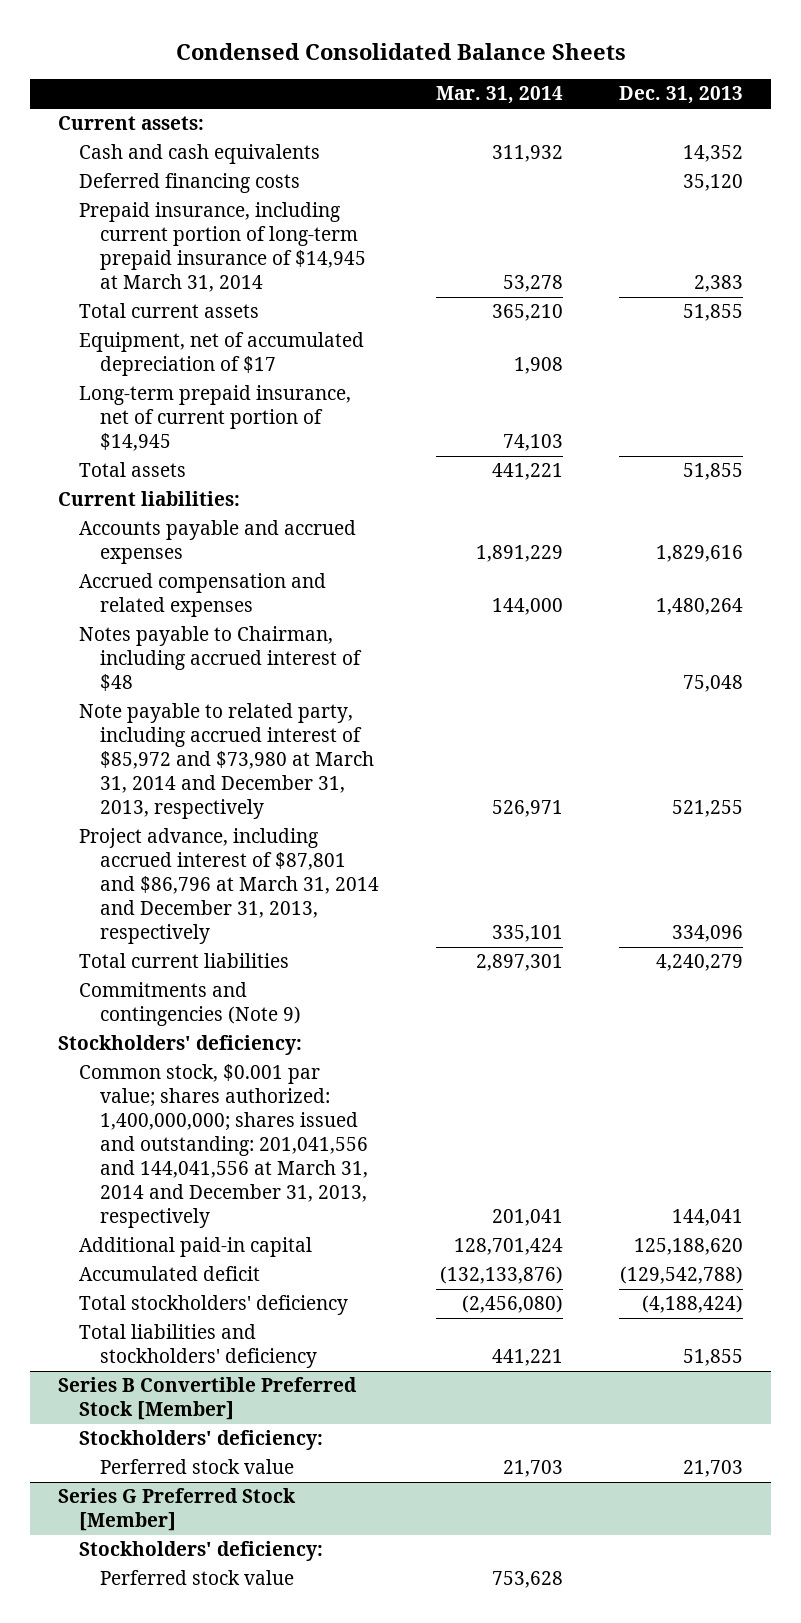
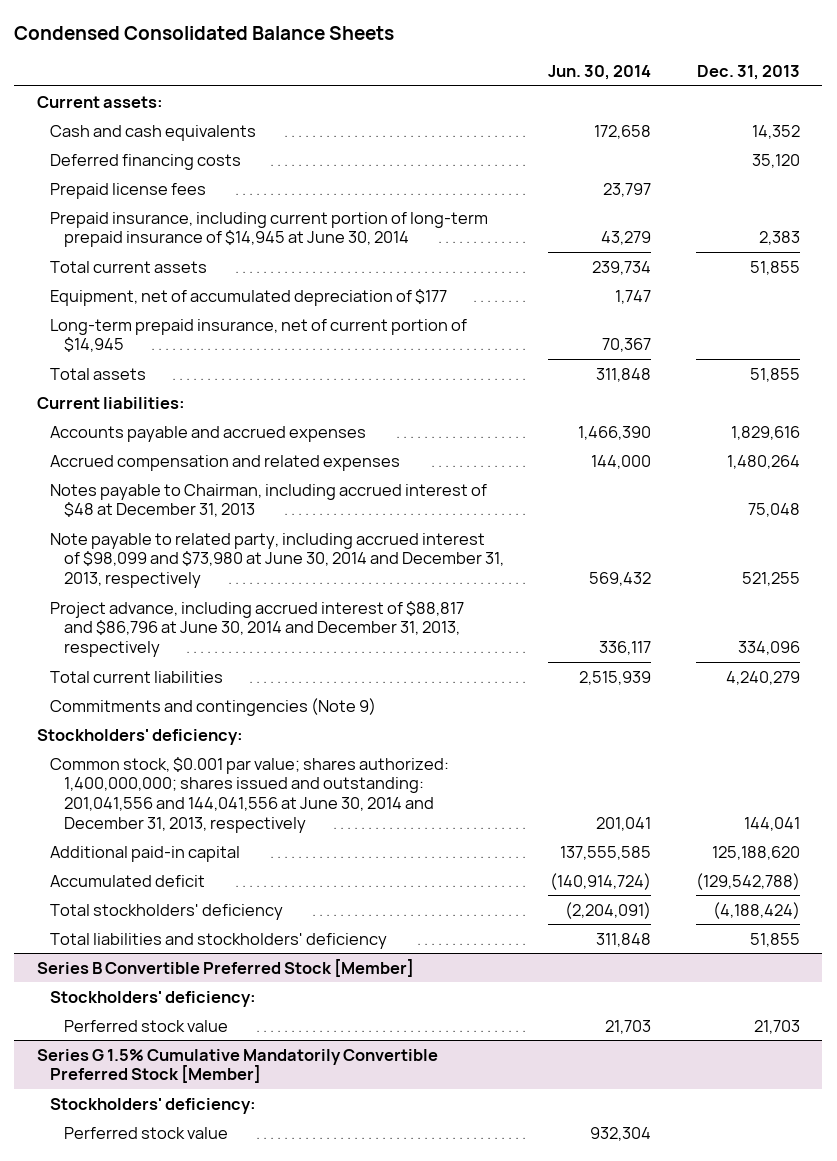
- | Mar. 31, 2014 | Dec. 31, 2013
+ | Jun. 30, 2014 | Dec. 31, 2013
- Prepaid insurance, including current portion of long-term prepaid insurance of $14,945 at March 31, 2014 | 53,278 | 2,383
+ Prepaid license fees | 23,797 |
+ Prepaid insurance, including current portion of long-term prepaid insurance of $14,945 at June 30, 2014 | 43,279 | 2,383
- Equipment, net of accumulated depreciation of $17 | 1,908 |
+ Equipment, net of accumulated depreciation of $177 | 1,747 |
- Notes payable to Chairman, including accrued interest of $48 | | 75,048
- Note payable to related party, including accrued interest of $85,972 and $73,980 at March 31, 2014 and December 31, 2013, respectively | 526,971 | 521,255
- Project advance, including accrued interest of $87,801 and $86,796 at March 31, 2014 and December 31, 2013, respectively | 335,101 | 334,096
+ Notes payable to Chairman, including accrued interest of $48 at December 31, 2013 | | 75,048
+ Note payable to related party, including accrued interest of $98,099 and $73,980 at June 30, 2014 and December 31, 2013, respectively | 569,432 | 521,255
+ Project advance, including accrued interest of $88,817 and $86,796 at June 30, 2014 and December 31, 2013, respectively | 336,117 | 334,096
- Common stock, $0.001 par value; shares authorized: 1,400,000,000; shares issued and outstanding: 201,041,556 and 144,041,556 at March 31, 2014 and December 31, 2013, respectively | 201,041 | 144,041
+ Common stock, $0.001 par value; shares authorized: 1,400,000,000; shares issued and outstanding: 201,041,556 and 144,041,556 at June 30, 2014 and December 31, 2013, respectively | 201,041 | 144,041
- Series G Preferred Stock [Member]
+ Series G 1.5% Cumulative Mandatorily Convertible Preferred Stock [Member]

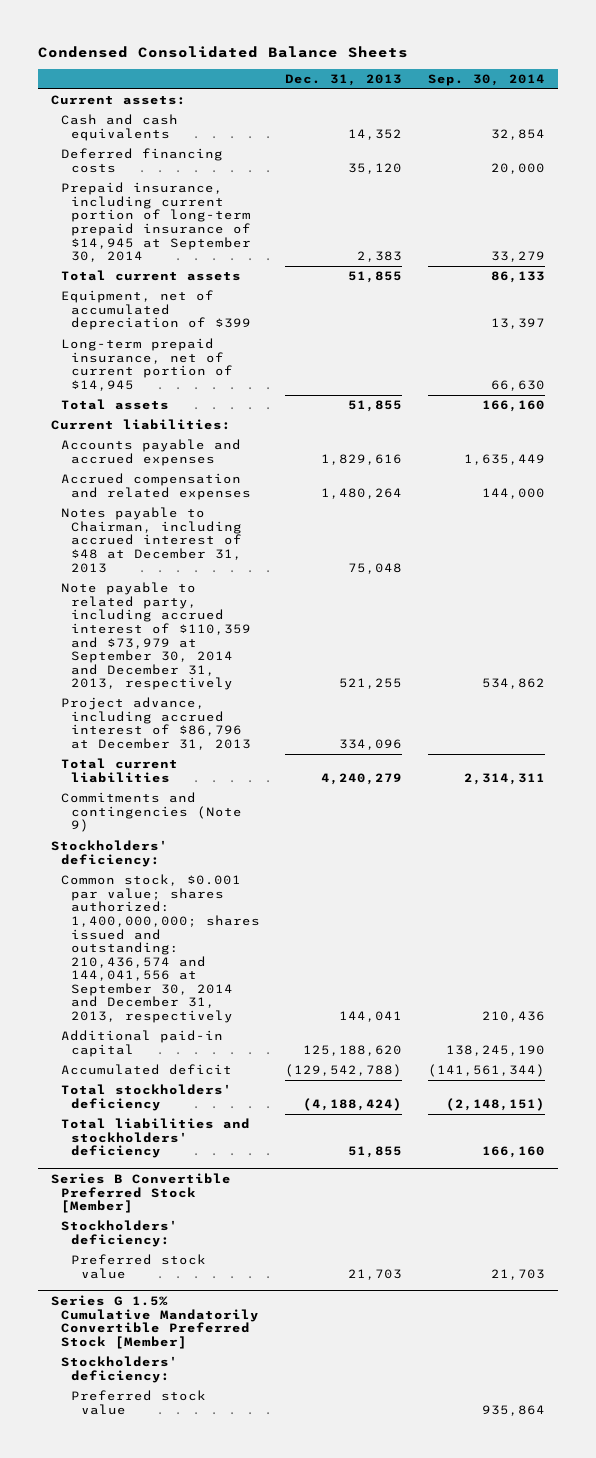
- | Jun. 30, 2014 | Dec. 31, 2013
+ | Dec. 31, 2013 | Sep. 30, 2014
- Prepaid license fees | 23,797 |
- Prepaid insurance, including current portion of long-term prepaid insurance of $14,945 at June 30, 2014 | 43,279 | 2,383
+ Prepaid insurance, including current portion of long-term prepaid insurance of $14,945 at September 30, 2014 | 2,383 | 33,279
- Equipment, net of accumulated depreciation of $177 | 1,747 |
+ Equipment, net of accumulated depreciation of $399 | | 13,397
- Note payable to related party, including accrued interest of $98,099 and $73,980 at June 30, 2014 and December 31, 2013, respectively | 569,432 | 521,255
- Project advance, including accrued interest of $88,817 and $86,796 at June 30, 2014 and December 31, 2013, respectively | 336,117 | 334,096
+ Note payable to related party, including accrued interest of $110,359 and $73,979 at September 30, 2014 and December 31, 2013, respectively | 521,255 | 534,862
+ Project advance, including accrued interest of $86,796 at December 31, 2013 | 334,096 |
- Common stock, $0.001 par value; shares authorized: 1,400,000,000; shares issued and outstanding: 201,041,556 and 144,041,556 at June 30, 2014 and December 31, 2013, respectively | 201,041 | 144,041
+ Common stock, $0.001 par value; shares authorized: 1,400,000,000; shares issued and outstanding: 210,436,574 and 144,041,556 at September 30, 2014 and December 31, 2013, respectively | 144,041 | 210,436
@ Series B Convertible Preferred Stock [Member]
- Perferred stock value | 21,703 | 21,703
+ Preferred stock value | 21,703 | 21,703
@ Series G 1.5% Cumulative Mandatorily Convertible Preferred Stock [Member]
- Perferred stock value | 932,304 |
+ Preferred stock value | | 935,864

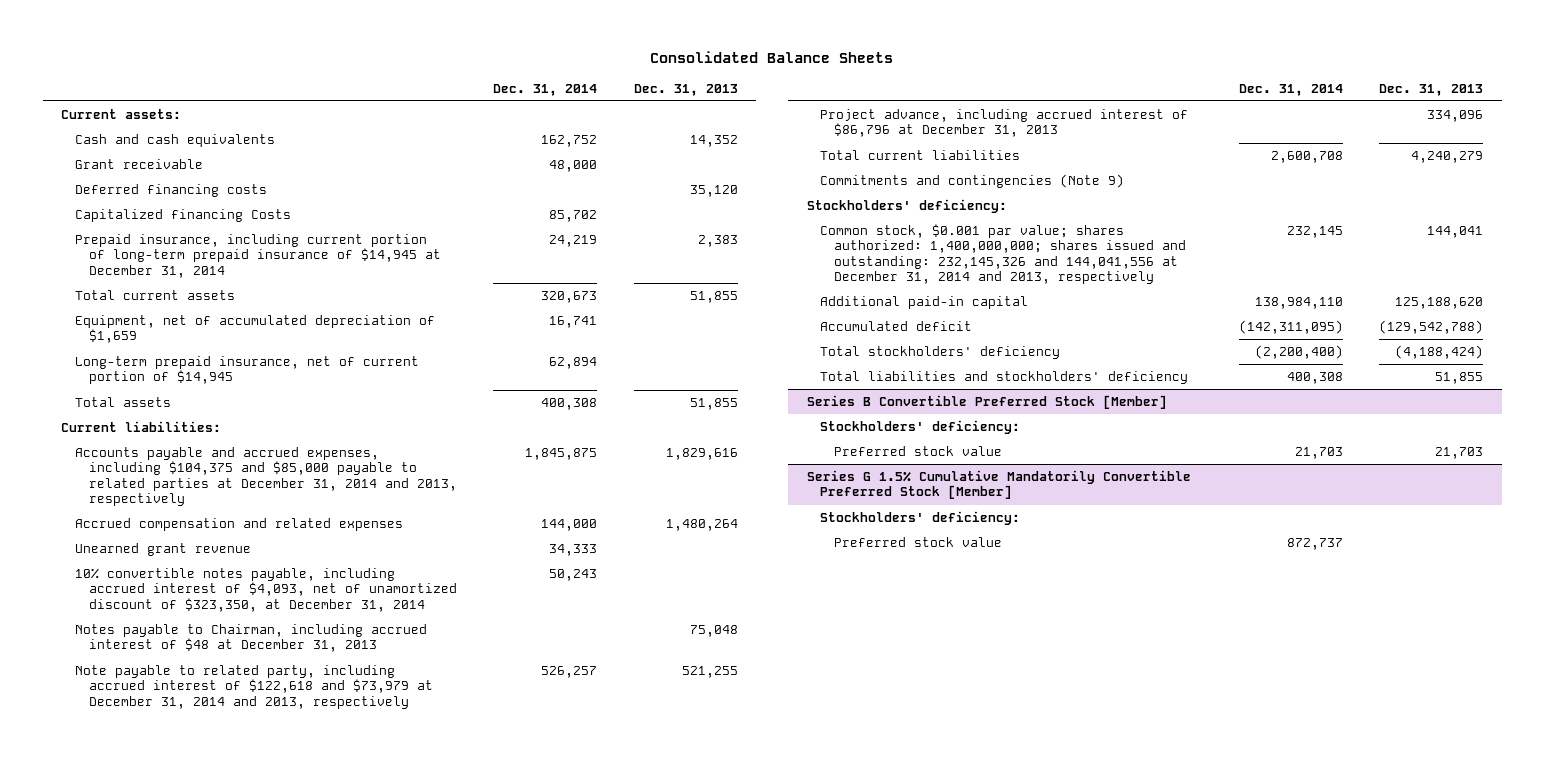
- Condensed Consolidated Balance Sheets
+ Consolidated Balance Sheets
- | Dec. 31, 2013 | Sep. 30, 2014
+ | Dec. 31, 2014 | Dec. 31, 2013
+ Grant receivable | 48,000 |
- Prepaid insurance, including current portion of long-term prepaid insurance of $14,945 at September 30, 2014 | 2,383 | 33,279
+ Capitalized financing Costs | 85,702 |
+ Prepaid insurance, including current portion of long-term prepaid insurance of $14,945 at December 31, 2014 | 24,219 | 2,383
- Equipment, net of accumulated depreciation of $399 | | 13,397
+ Equipment, net of accumulated depreciation of $1,659 | 16,741 |
- Accounts payable and accrued expenses | 1,829,616 | 1,635,449
+ Accounts payable and accrued expenses, including $104,375 and $85,000 payable to related parties at December 31, 2014 and 2013, respectively | 1,845,875 | 1,829,616
+ Unearned grant revenue | 34,333 |
+ 10% convertible notes payable, including accrued interest of $4,093, net of unamortized discount of $323,350, at December 31, 2014 | 50,243 |
- Note payable to related party, including accrued interest of $110,359 and $73,979 at September 30, 2014 and December 31, 2013, respectively | 521,255 | 534,862
+ Note payable to related party, including accrued interest of $122,618 and $73,979 at December 31, 2014 and 2013, respectively | 526,257 | 521,255
- Common stock, $0.001 par value; shares authorized: 1,400,000,000; shares issued and outstanding: 210,436,574 and 144,041,556 at September 30, 2014 and December 31, 2013, respectively | 144,041 | 210,436
+ Common stock, $0.001 par value; shares authorized: 1,400,000,000; shares issued and outstanding: 232,145,326 and 144,041,556 at December 31, 2014 and 2013, respectively | 232,145 | 144,041

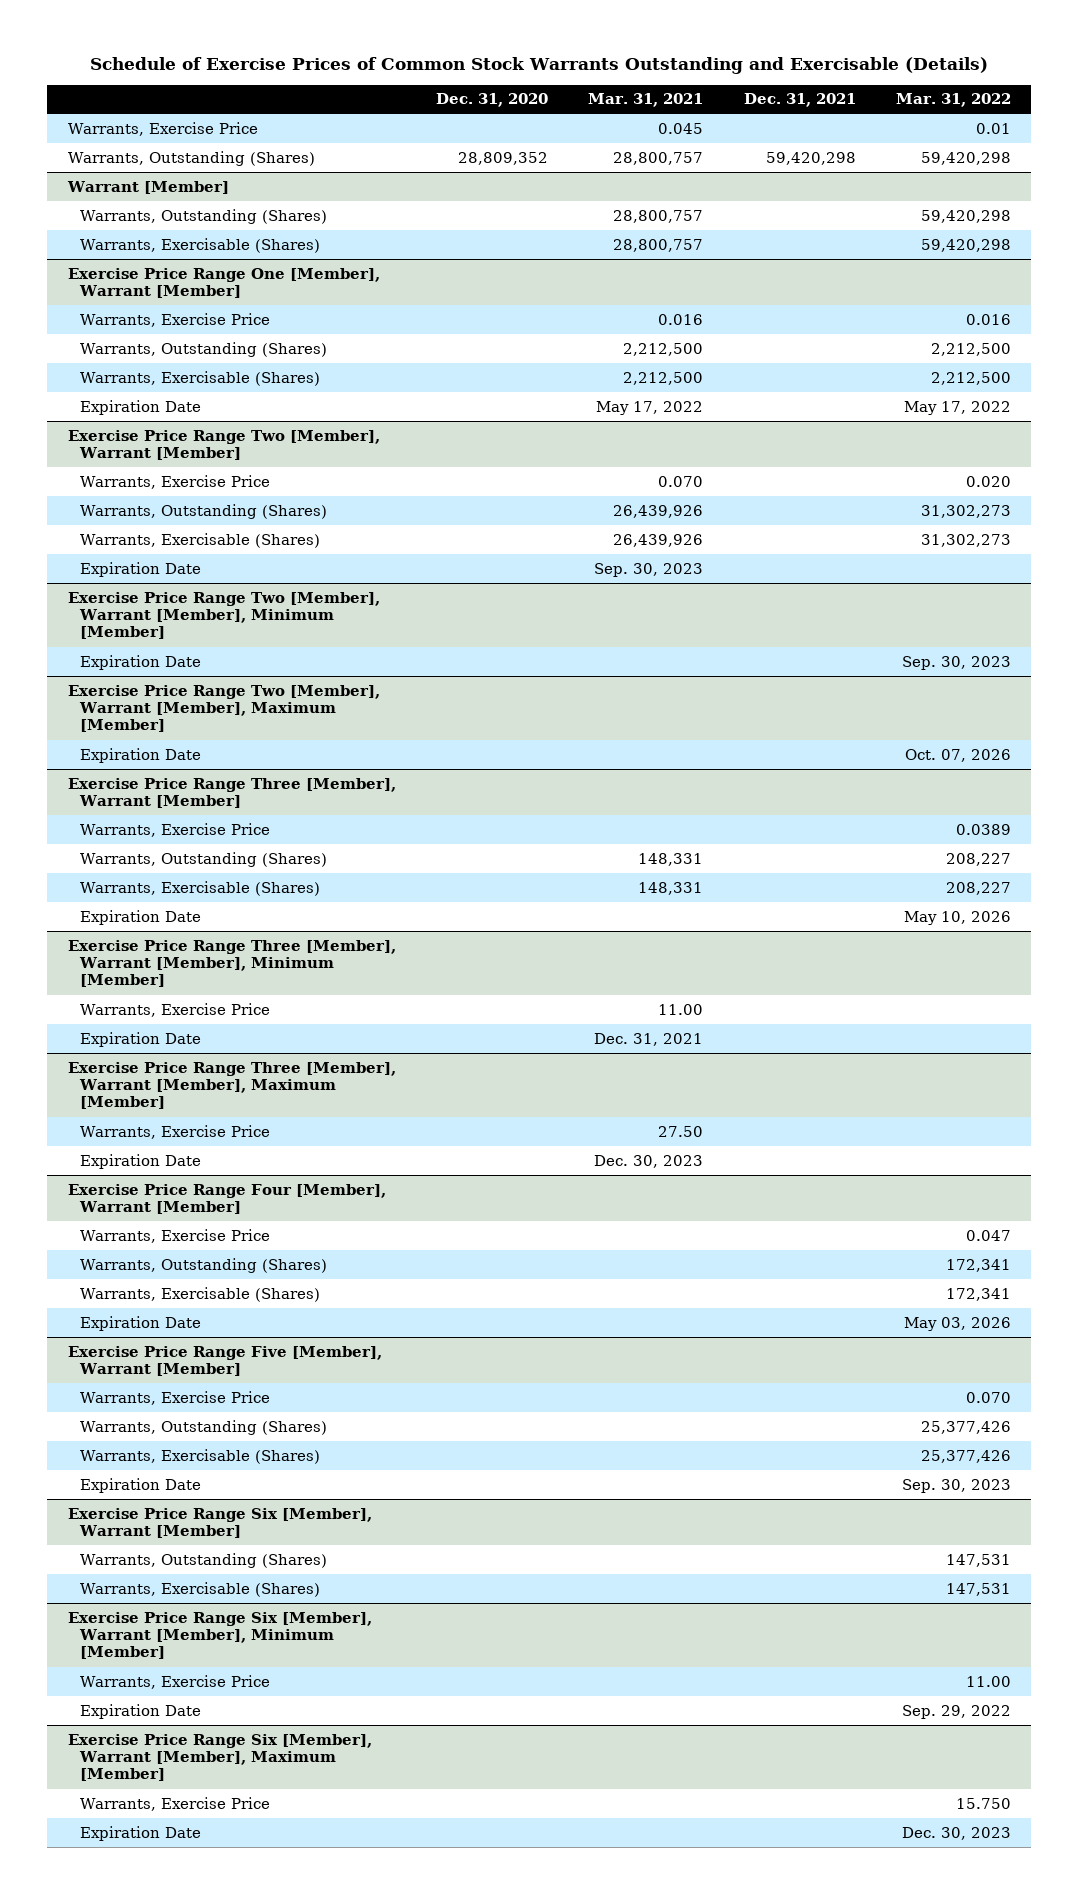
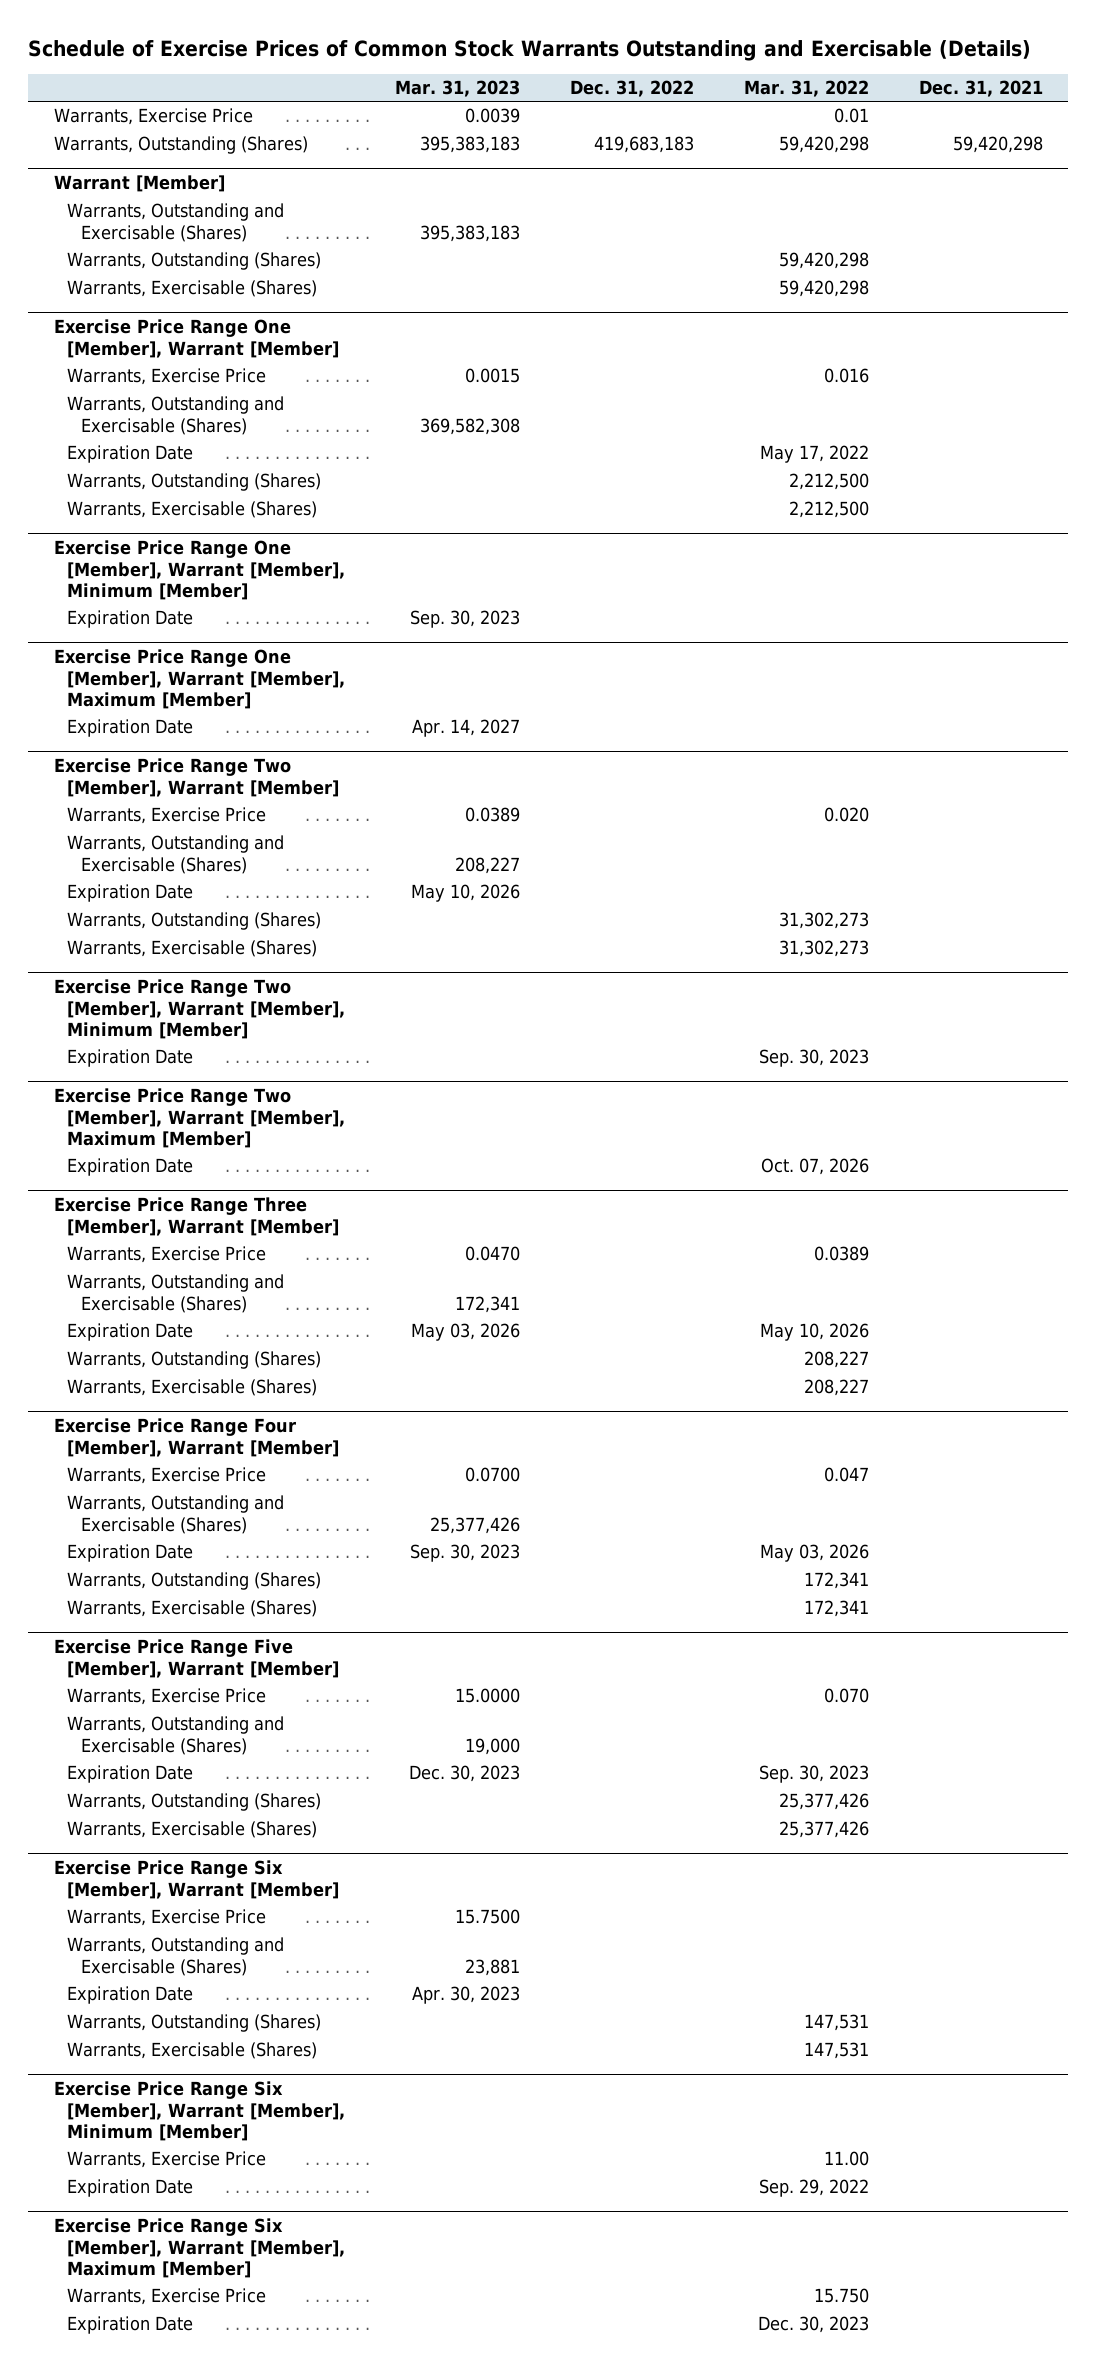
- | Dec. 31, 2020 | Mar. 31, 2021 | Dec. 31, 2021 | Mar. 31, 2022
+ | Mar. 31, 2023 | Dec. 31, 2022 | Mar. 31, 2022 | Dec. 31, 2021
@ Warrant [Member]
+ Warrants, Outstanding and Exercisable (Shares) | 395,383,183 | | |
@ Exercise Price Range One [Member], Warrant [Member]
+ Warrants, Outstanding and Exercisable (Shares) | 369,582,308 | | |
moved up: Expiration Date | | | May 17, 2022 |
+ Exercise Price Range One [Member], Warrant [Member], Minimum [Member]
+ Expiration Date | Sep. 30, 2023 | | |
+ Exercise Price Range One [Member], Warrant [Member], Maximum [Member]
+ Expiration Date | Apr. 14, 2027 | | |
@ Exercise Price Range Two [Member], Warrant [Member]
+ Warrants, Outstanding and Exercisable (Shares) | 208,227 | | |
moved up: Expiration Date | May 10, 2026 | | |
@ Exercise Price Range Three [Member], Warrant [Member]
+ Warrants, Outstanding and Exercisable (Shares) | 172,341 | | |
moved up: Expiration Date | May 03, 2026 | | May 10, 2026 |
- Exercise Price Range Three [Member], Warrant [Member], Minimum [Member]
- Warrants, Exercise Price | | 11.00 | |
- Expiration Date | | Dec. 31, 2021 | |
- Exercise Price Range Three [Member], Warrant [Member], Maximum [Member]
- Warrants, Exercise Price | | 27.50 | |
- Expiration Date | | Dec. 30, 2023 | |
@ Exercise Price Range Four [Member], Warrant [Member]
+ Warrants, Outstanding and Exercisable (Shares) | 25,377,426 | | |
moved up: Expiration Date | Sep. 30, 2023 | | May 03, 2026 |
@ Exercise Price Range Five [Member], Warrant [Member]
+ Warrants, Outstanding and Exercisable (Shares) | 19,000 | | |
moved up: Expiration Date | Dec. 30, 2023 | | Sep. 30, 2023 |
@ Exercise Price Range Six [Member], Warrant [Member]
+ Warrants, Exercise Price | 15.7500 | | |
+ Warrants, Outstanding and Exercisable (Shares) | 23,881 | | |
+ Expiration Date | Apr. 30, 2023 | | |

